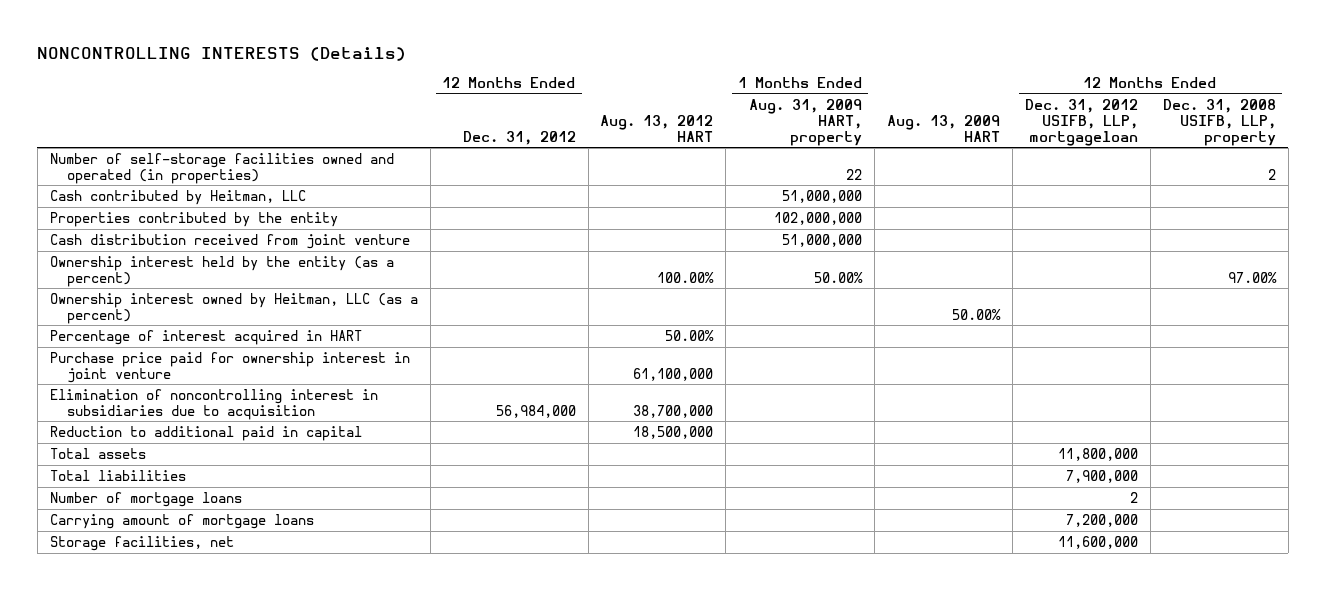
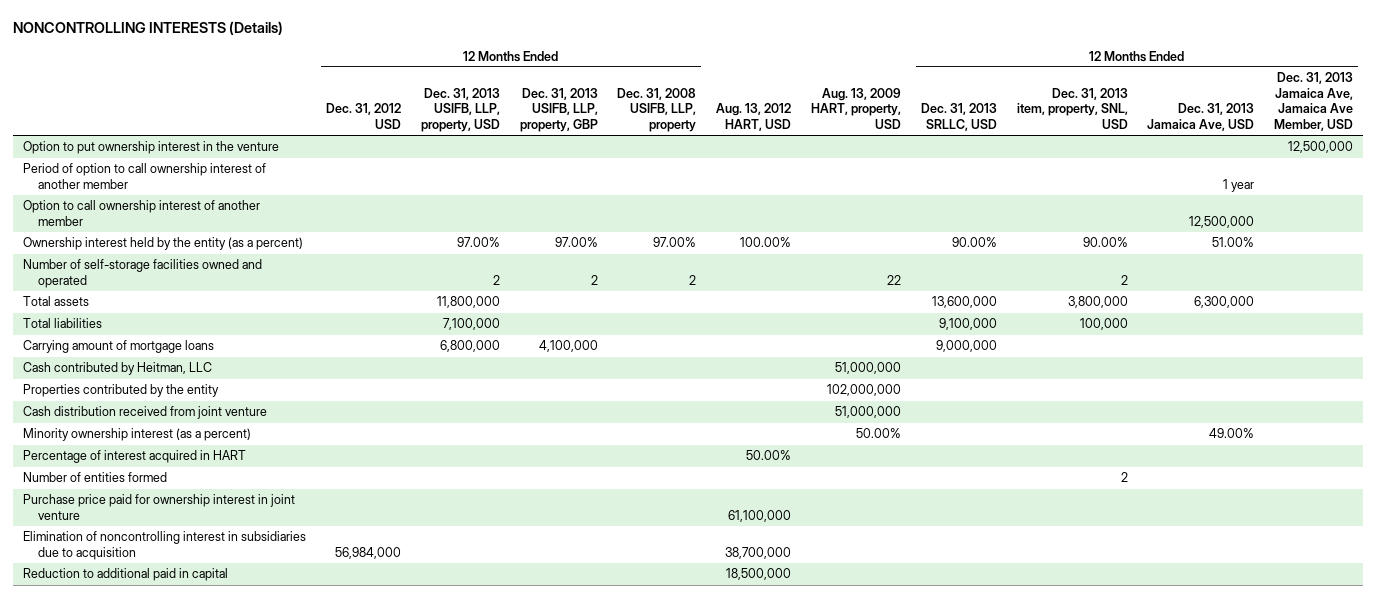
- | 12 Months Ended Dec. 31, 2012 | Aug. 13, 2012 HART | 1 Months Ended Aug. 31, 2009 HART, property | Aug. 13, 2009 HART | 12 Months Ended Dec. 31, 2012 USIFB, LLP, mortgageloan | 12 Months Ended Dec. 31, 2008 USIFB, LLP, property
+ | 12 Months Ended Dec. 31, 2012 USD | 12 Months Ended Dec. 31, 2013 USIFB, LLP, property, USD | 12 Months Ended Dec. 31, 2013 USIFB, LLP, property, GBP | 12 Months Ended Dec. 31, 2008 USIFB, LLP, property | Aug. 13, 2012 HART, USD | Aug. 13, 2009 HART, property, USD | 12 Months Ended Dec. 31, 2013 SRLLC, USD | 12 Months Ended Dec. 31, 2013 item, property, SNL, USD | 12 Months Ended Dec. 31, 2013 Jamaica Ave, USD | 12 Months Ended Dec. 31, 2013 Jamaica Ave, Jamaica Ave Member, USD
- Number of self-storage facilities owned and operated (in properties) | | | 22 | | | 2
+ Option to put ownership interest in the venture | | | | | | | | | | 12,500,000
+ Period of option to call ownership interest of another member | | | | | | | | | 1 year |
+ Option to call ownership interest of another member | | | | | | | | | 12,500,000 |
moved up: Ownership interest held by the entity (as a percent) | | 97.00% | 97.00% | 97.00% | 100.00% | | 90.00% | 90.00% | 51.00% |
+ Number of self-storage facilities owned and operated | | 2 | 2 | 2 | | 22 | | 2 | |
moved up: Total assets | | 11,800,000 | | | | | 13,600,000 | 3,800,000 | 6,300,000 |
moved up: Total liabilities | | 7,100,000 | | | | | 9,100,000 | 100,000 | |
moved up: Carrying amount of mortgage loans | | 6,800,000 | 4,100,000 | | | | 9,000,000 | | |
- Ownership interest owned by Heitman, LLC (as a percent) | | | | 50.00% | |
+ Minority ownership interest (as a percent) | | | | | | 50.00% | | | 49.00% |
+ Number of entities formed | | | | | | | | 2 | |
- Number of mortgage loans | | | | | 2 |
- Storage facilities, net | | | | | 11,600,000 |

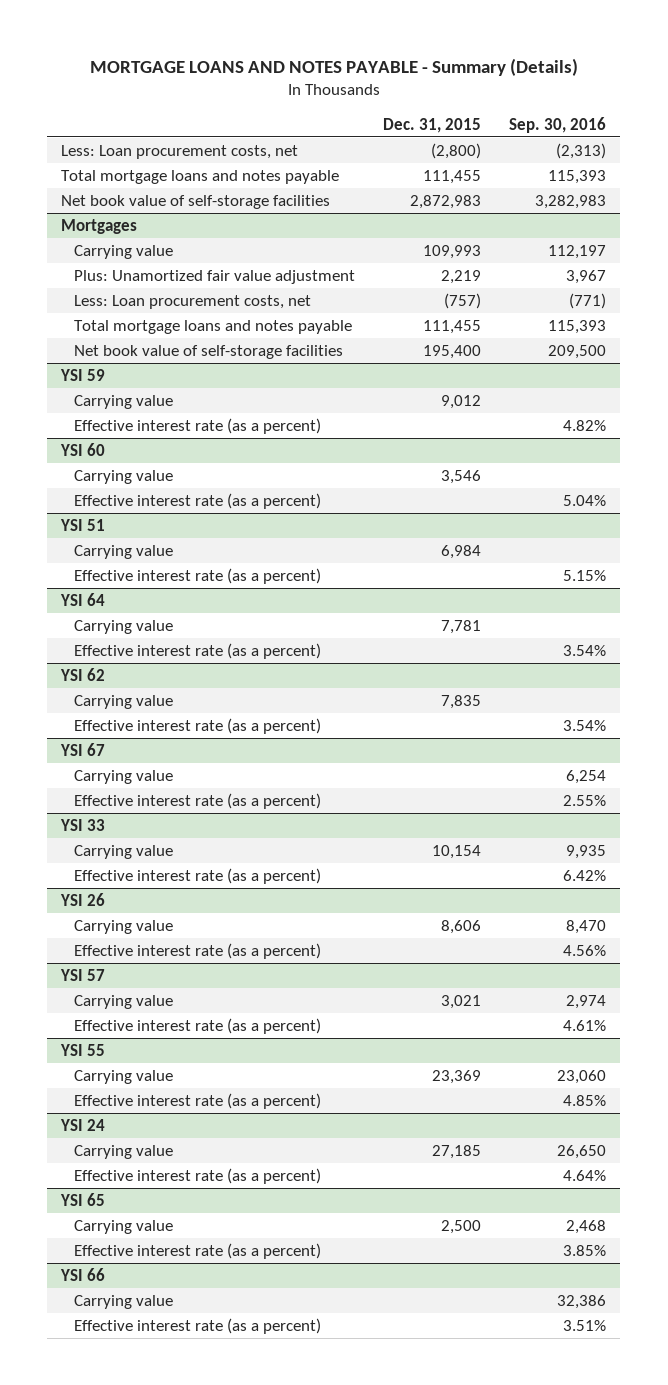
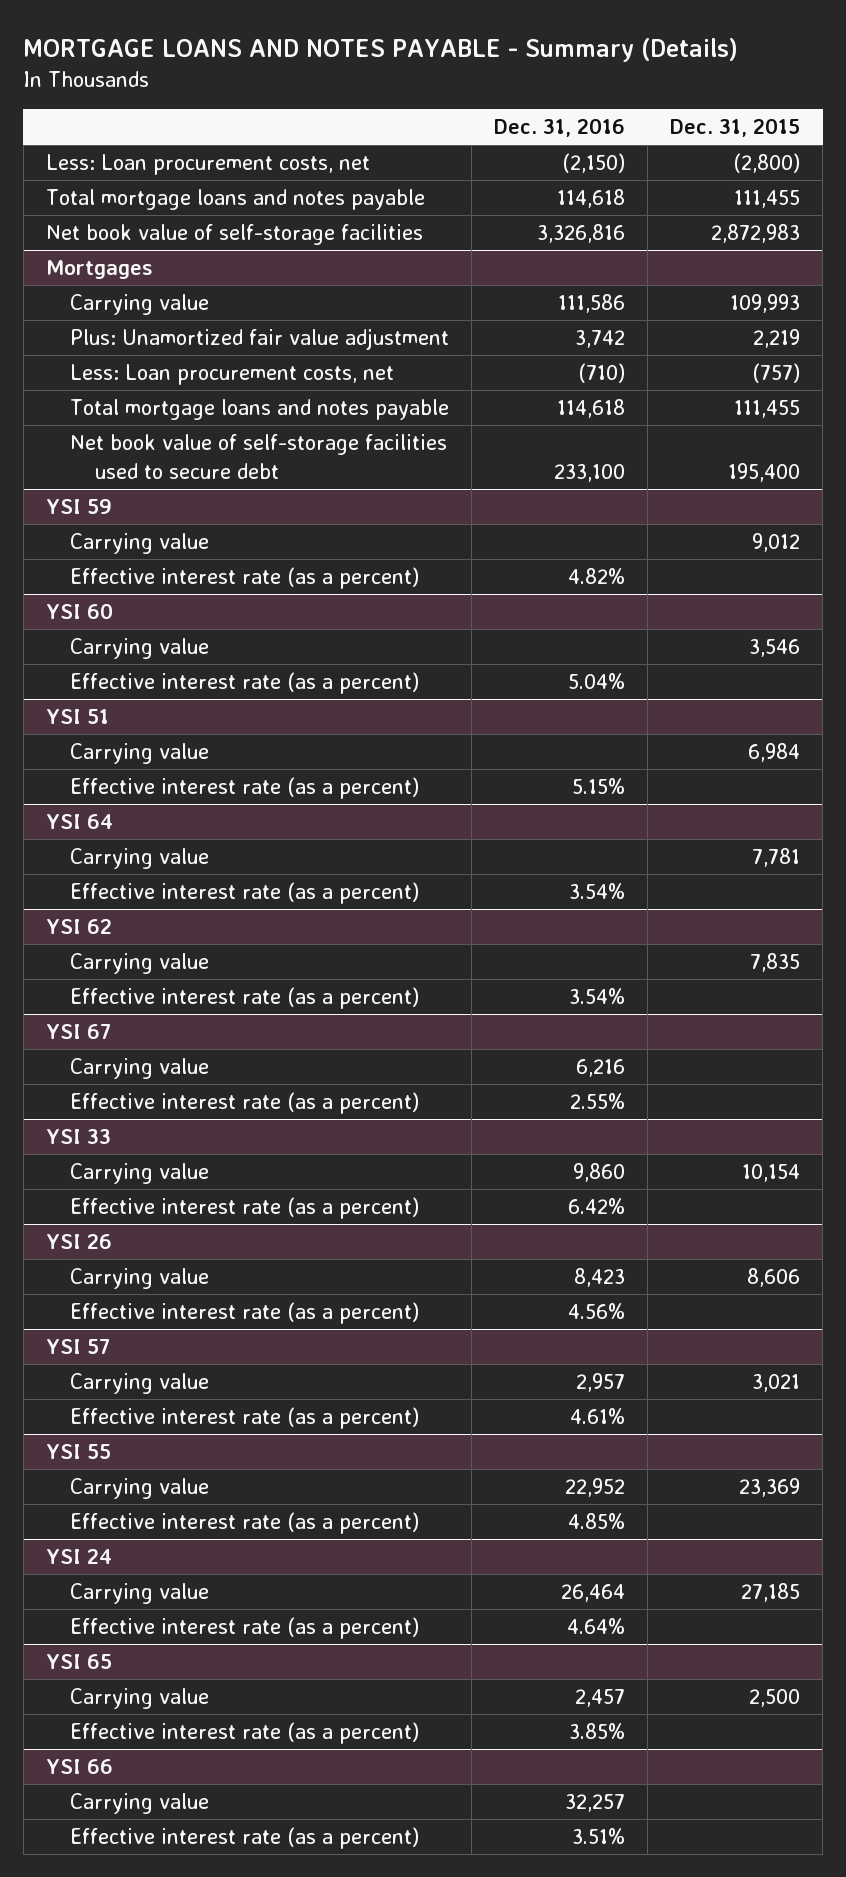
- | Dec. 31, 2015 | Sep. 30, 2016
+ | Dec. 31, 2016 | Dec. 31, 2015
@ Mortgages
- Net book value of self-storage facilities | 195,400 | 209,500
+ Net book value of self-storage facilities used to secure debt | 233,100 | 195,400

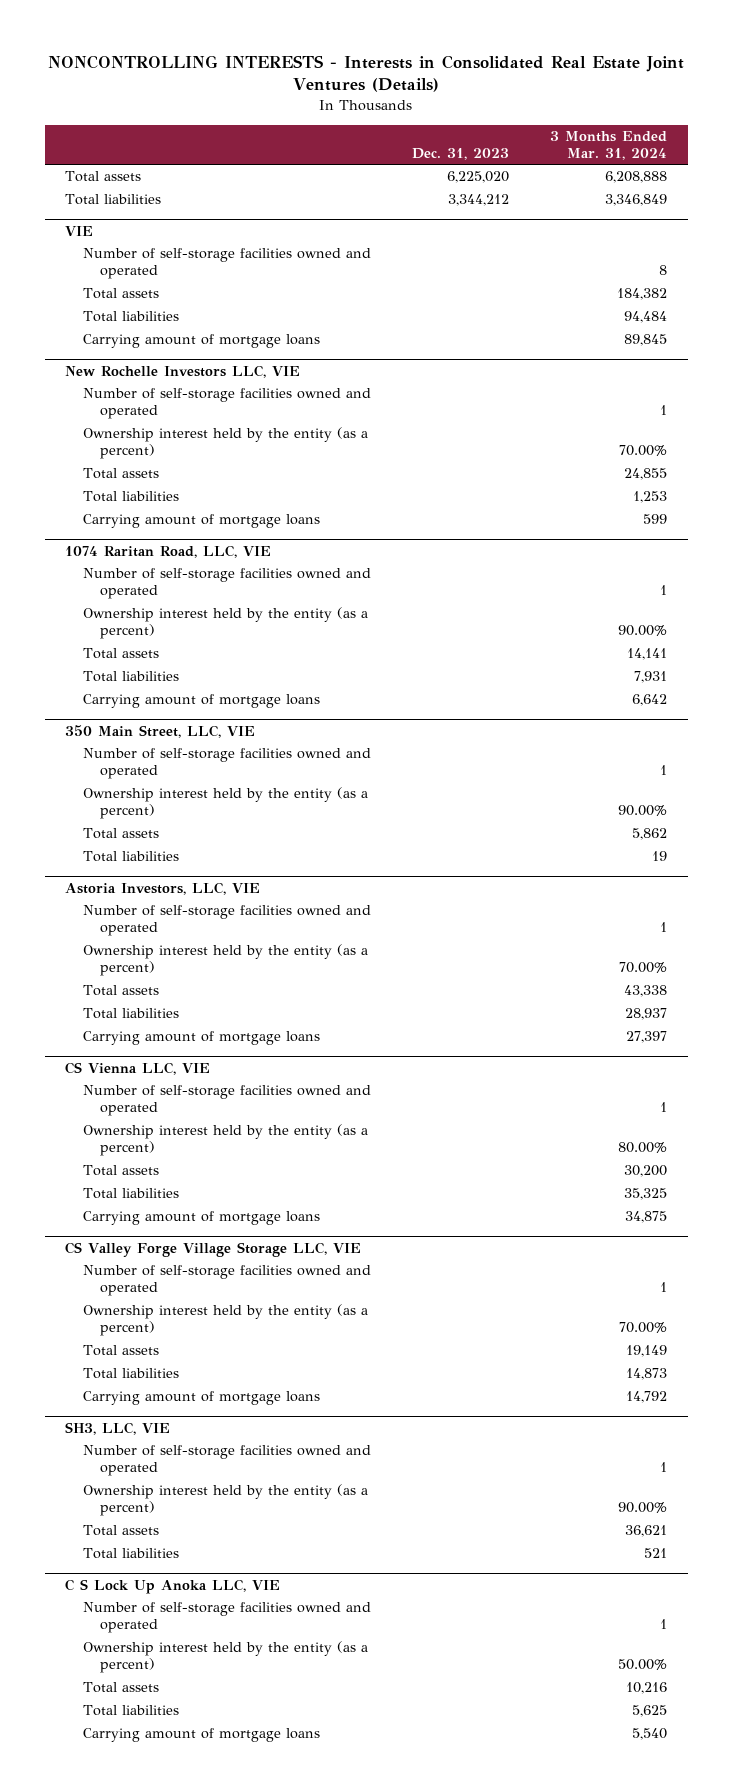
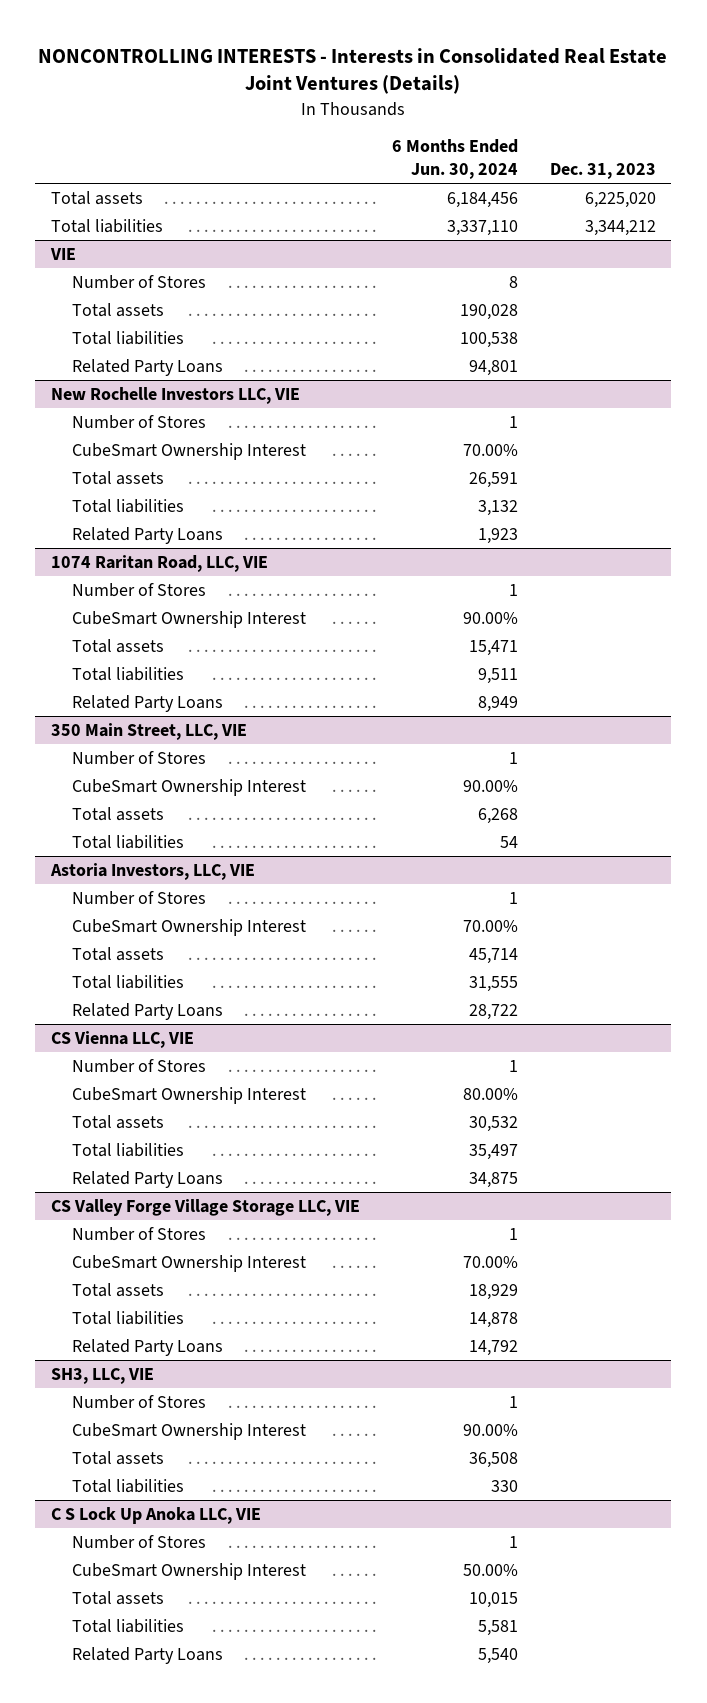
- | Dec. 31, 2023 | 3 Months Ended Mar. 31, 2024
+ | 6 Months Ended Jun. 30, 2024 | Dec. 31, 2023
@ VIE
- Number of self-storage facilities owned and operated | | 8
+ Number of Stores | 8 |
- Carrying amount of mortgage loans | | 89,845
+ Related Party Loans | 94,801 |
@ New Rochelle Investors LLC, VIE
- Number of self-storage facilities owned and operated | | 1
- Ownership interest held by the entity (as a percent) | | 70.00%
+ Number of Stores | 1 |
+ CubeSmart Ownership Interest | 70.00% |
- Carrying amount of mortgage loans | | 599
+ Related Party Loans | 1,923 |
@ 1074 Raritan Road, LLC, VIE
- Number of self-storage facilities owned and operated | | 1
- Ownership interest held by the entity (as a percent) | | 90.00%
+ Number of Stores | 1 |
+ CubeSmart Ownership Interest | 90.00% |
- Carrying amount of mortgage loans | | 6,642
+ Related Party Loans | 8,949 |
@ 350 Main Street, LLC, VIE
- Number of self-storage facilities owned and operated | | 1
- Ownership interest held by the entity (as a percent) | | 90.00%
+ Number of Stores | 1 |
+ CubeSmart Ownership Interest | 90.00% |
@ Astoria Investors, LLC, VIE
- Number of self-storage facilities owned and operated | | 1
- Ownership interest held by the entity (as a percent) | | 70.00%
+ Number of Stores | 1 |
+ CubeSmart Ownership Interest | 70.00% |
- Carrying amount of mortgage loans | | 27,397
+ Related Party Loans | 28,722 |
@ CS Vienna LLC, VIE
- Number of self-storage facilities owned and operated | | 1
- Ownership interest held by the entity (as a percent) | | 80.00%
+ Number of Stores | 1 |
+ CubeSmart Ownership Interest | 80.00% |
- Carrying amount of mortgage loans | | 34,875
+ Related Party Loans | 34,875 |
@ CS Valley Forge Village Storage LLC, VIE
- Number of self-storage facilities owned and operated | | 1
- Ownership interest held by the entity (as a percent) | | 70.00%
+ Number of Stores | 1 |
+ CubeSmart Ownership Interest | 70.00% |
- Carrying amount of mortgage loans | | 14,792
+ Related Party Loans | 14,792 |
@ SH3, LLC, VIE
- Number of self-storage facilities owned and operated | | 1
- Ownership interest held by the entity (as a percent) | | 90.00%
+ Number of Stores | 1 |
+ CubeSmart Ownership Interest | 90.00% |
@ C S Lock Up Anoka LLC, VIE
- Number of self-storage facilities owned and operated | | 1
- Ownership interest held by the entity (as a percent) | | 50.00%
+ Number of Stores | 1 |
+ CubeSmart Ownership Interest | 50.00% |
- Carrying amount of mortgage loans | | 5,540
+ Related Party Loans | 5,540 |

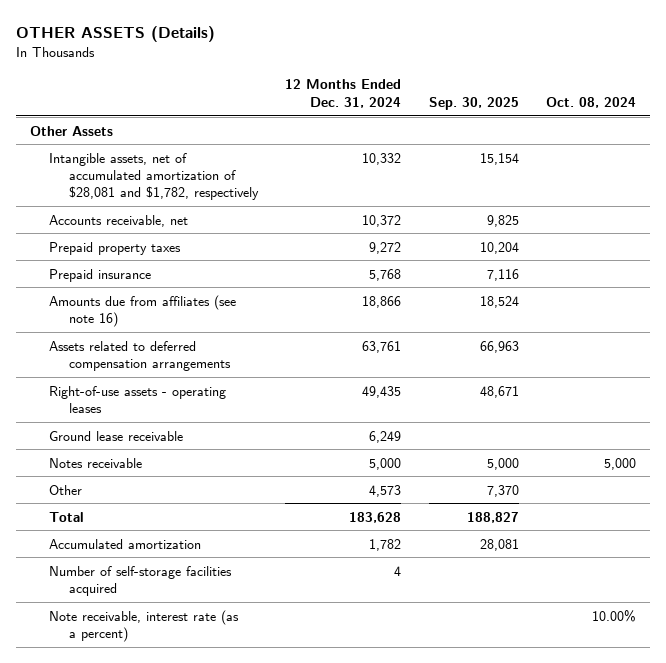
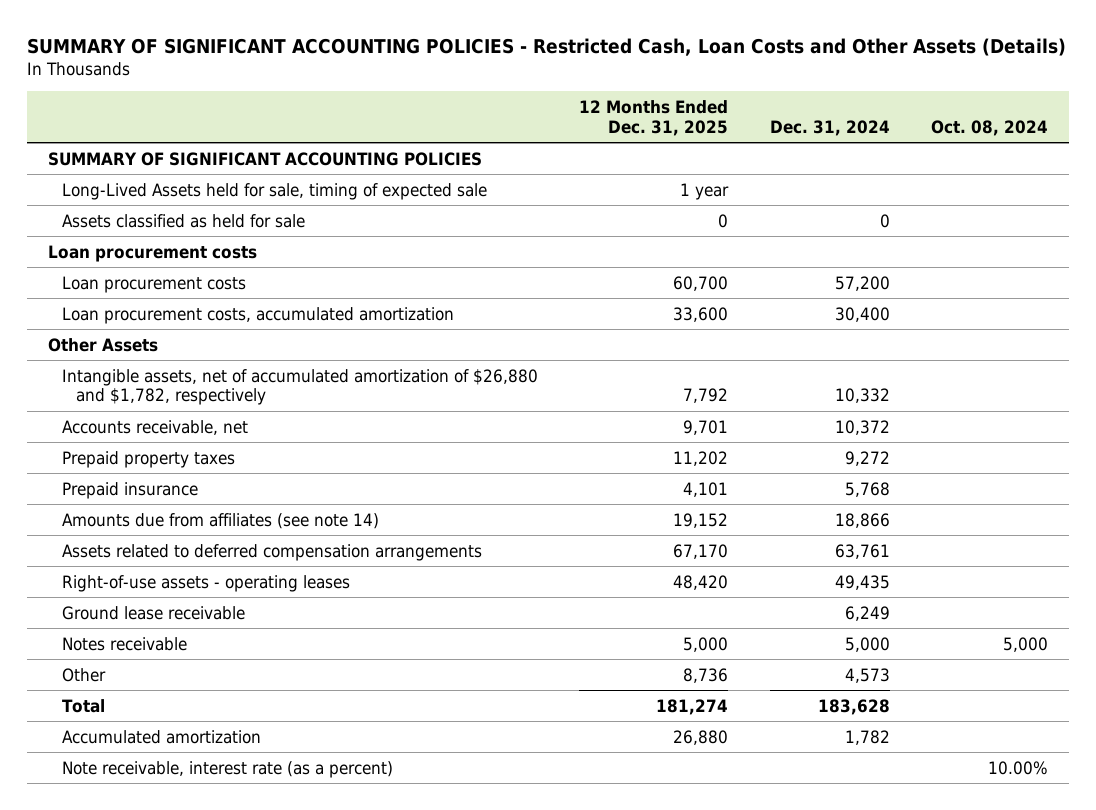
- OTHER ASSETS (Details)
+ SUMMARY OF SIGNIFICANT ACCOUNTING POLICIES - Restricted Cash, Loan Costs and Other Assets (Details)
- | 12 Months Ended Dec. 31, 2024 | Sep. 30, 2025 | Oct. 08, 2024
+ | 12 Months Ended Dec. 31, 2025 | Dec. 31, 2024 | Oct. 08, 2024
+ SUMMARY OF SIGNIFICANT ACCOUNTING POLICIES
+ Long-Lived Assets held for sale, timing of expected sale | 1 year | |
+ Assets classified as held for sale | 0 | 0 |
+ Loan procurement costs
+ Loan procurement costs | 60,700 | 57,200 |
+ Loan procurement costs, accumulated amortization | 33,600 | 30,400 |
- Intangible assets, net of accumulated amortization of $28,081 and $1,782, respectively | 10,332 | 15,154 |
+ Intangible assets, net of accumulated amortization of $26,880 and $1,782, respectively | 7,792 | 10,332 |
- Amounts due from affiliates (see note 16) | 18,866 | 18,524 |
+ Amounts due from affiliates (see note 14) | 19,152 | 18,866 |
- Number of self-storage facilities acquired | 4 | |

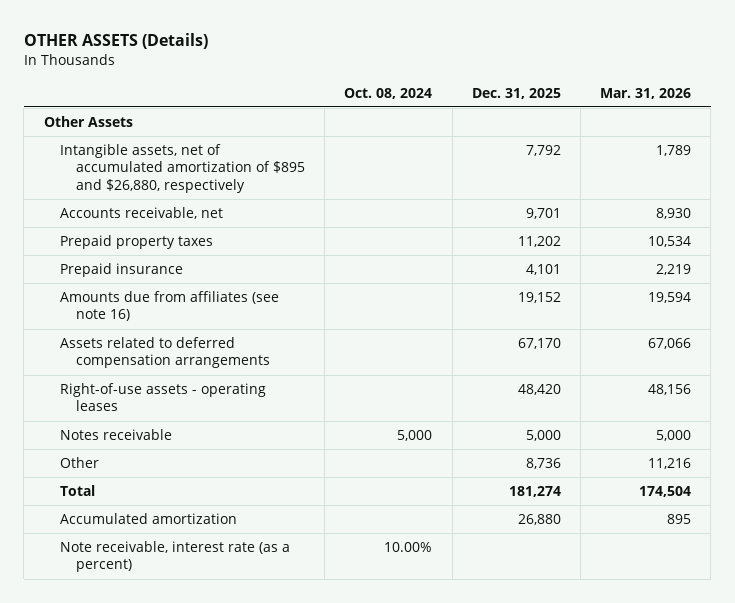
- SUMMARY OF SIGNIFICANT ACCOUNTING POLICIES - Restricted Cash, Loan Costs and Other Assets (Details)
+ OTHER ASSETS (Details)
- | 12 Months Ended Dec. 31, 2025 | Dec. 31, 2024 | Oct. 08, 2024
+ | Oct. 08, 2024 | Dec. 31, 2025 | Mar. 31, 2026
- SUMMARY OF SIGNIFICANT ACCOUNTING POLICIES
- Long-Lived Assets held for sale, timing of expected sale | 1 year | |
- Assets classified as held for sale | 0 | 0 |
- Loan procurement costs
- Loan procurement costs | 60,700 | 57,200 |
- Loan procurement costs, accumulated amortization | 33,600 | 30,400 |
- Intangible assets, net of accumulated amortization of $26,880 and $1,782, respectively | 7,792 | 10,332 |
+ Intangible assets, net of accumulated amortization of $895 and $26,880, respectively | | 7,792 | 1,789
- Amounts due from affiliates (see note 14) | 19,152 | 18,866 |
+ Amounts due from affiliates (see note 16) | | 19,152 | 19,594
- Ground lease receivable | | 6,249 |

